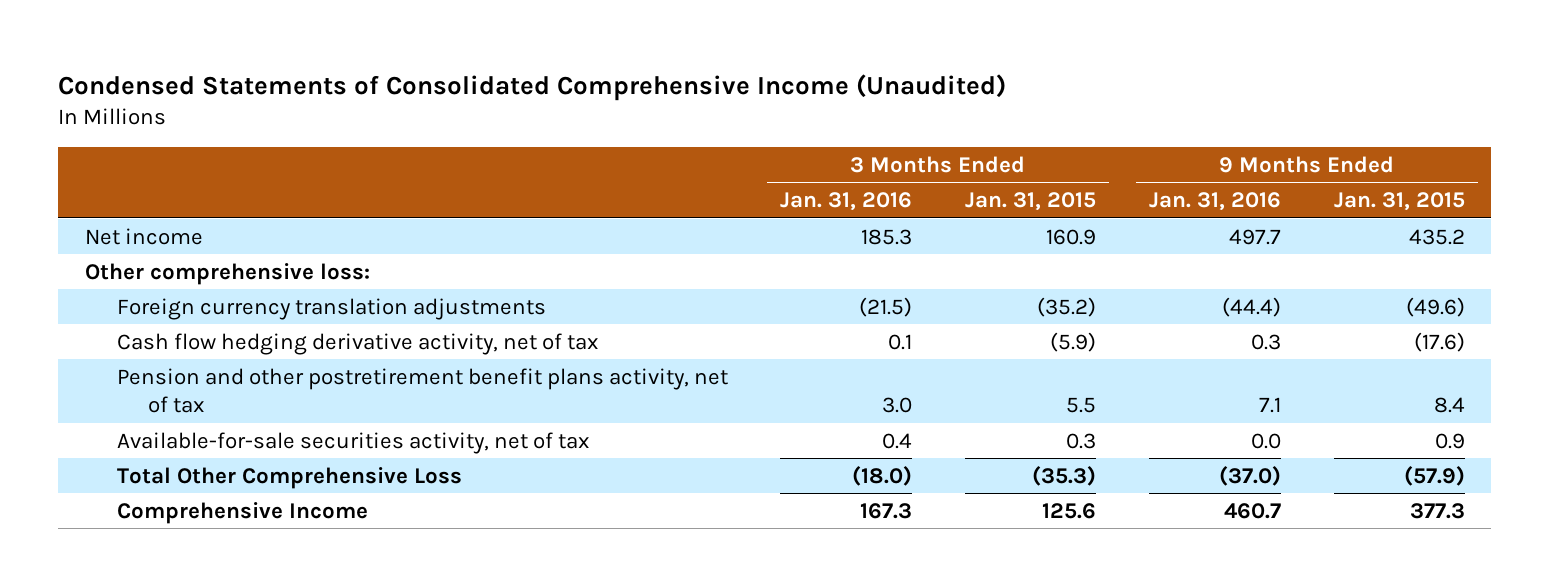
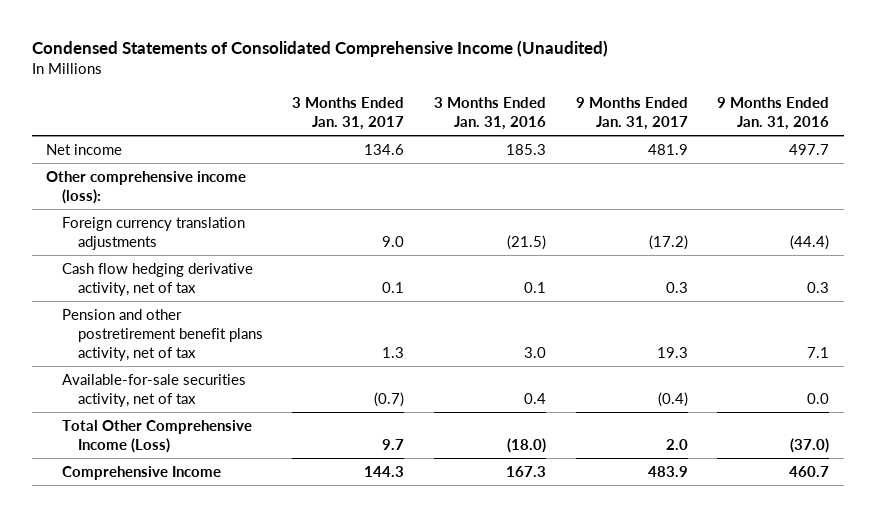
- | 3 Months Ended Jan. 31, 2016 | 3 Months Ended Jan. 31, 2015 | 9 Months Ended Jan. 31, 2016 | 9 Months Ended Jan. 31, 2015
+ | 3 Months Ended Jan. 31, 2017 | 3 Months Ended Jan. 31, 2016 | 9 Months Ended Jan. 31, 2017 | 9 Months Ended Jan. 31, 2016
- Other comprehensive loss:
+ Other comprehensive income (loss):
- Total Other Comprehensive Loss | (18.0) | (35.3) | (37.0) | (57.9)
+ Total Other Comprehensive Income (Loss) | 9.7 | (18.0) | 2.0 | (37.0)

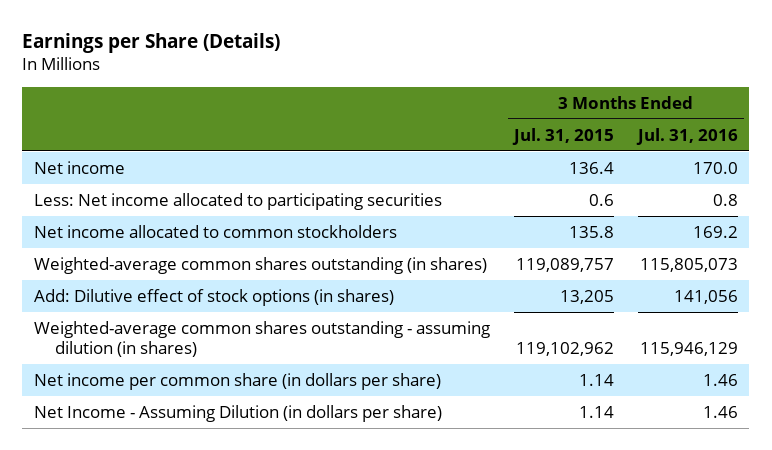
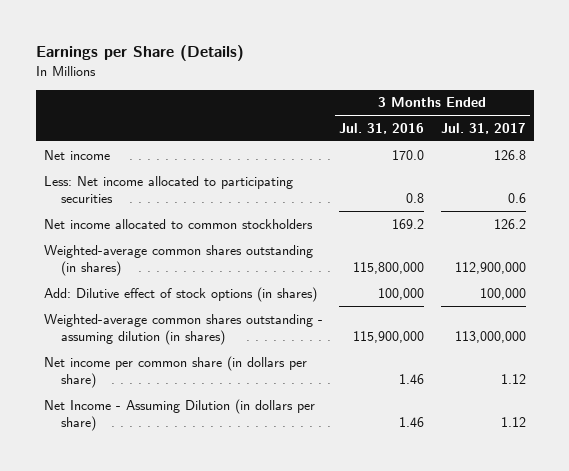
- | 3 Months Ended Jul. 31, 2015 | 3 Months Ended Jul. 31, 2016
+ | 3 Months Ended Jul. 31, 2016 | 3 Months Ended Jul. 31, 2017
- Weighted-average common shares outstanding (in shares) | 119,089,757 | 115,805,073
- Add: Dilutive effect of stock options (in shares) | 13,205 | 141,056
- Weighted-average common shares outstanding - assuming dilution (in shares) | 119,102,962 | 115,946,129
+ Weighted-average common shares outstanding (in shares) | 115,800,000 | 112,900,000
+ Add: Dilutive effect of stock options (in shares) | 100,000 | 100,000
+ Weighted-average common shares outstanding - assuming dilution (in shares) | 115,900,000 | 113,000,000

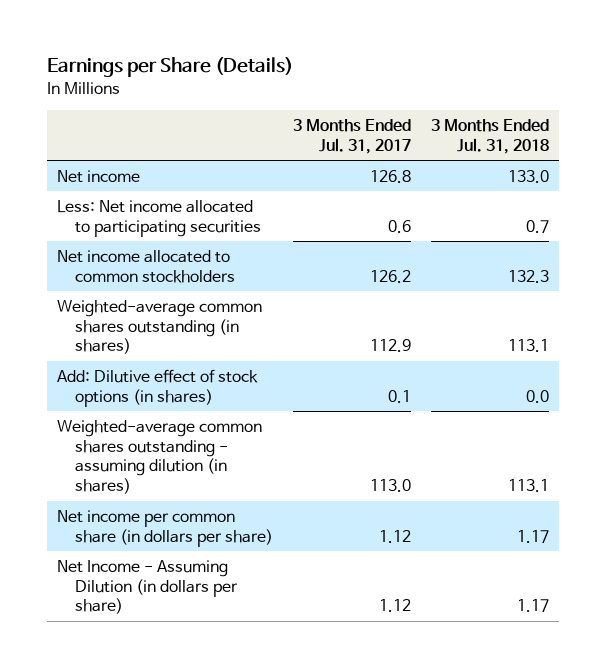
- | 3 Months Ended Jul. 31, 2016 | 3 Months Ended Jul. 31, 2017
+ | 3 Months Ended Jul. 31, 2017 | 3 Months Ended Jul. 31, 2018
- Weighted-average common shares outstanding (in shares) | 115,800,000 | 112,900,000
- Add: Dilutive effect of stock options (in shares) | 100,000 | 100,000
- Weighted-average common shares outstanding - assuming dilution (in shares) | 115,900,000 | 113,000,000
+ Weighted-average common shares outstanding (in shares) | 112.9 | 113.1
+ Add: Dilutive effect of stock options (in shares) | 0.1 | 0.0
+ Weighted-average common shares outstanding - assuming dilution (in shares) | 113.0 | 113.1

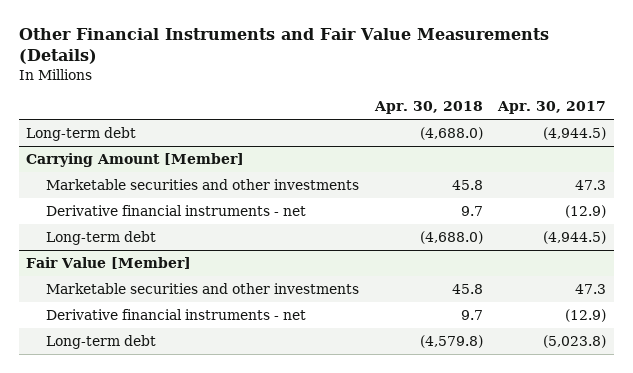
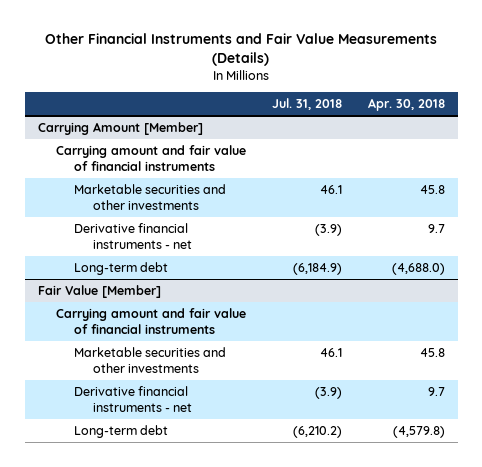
- | Apr. 30, 2018 | Apr. 30, 2017
+ | Jul. 31, 2018 | Apr. 30, 2018
- Long-term debt | (4,688.0) | (4,944.5)
@ Carrying Amount [Member]
+ Carrying amount and fair value of financial instruments
@ Fair Value [Member]
+ Carrying amount and fair value of financial instruments

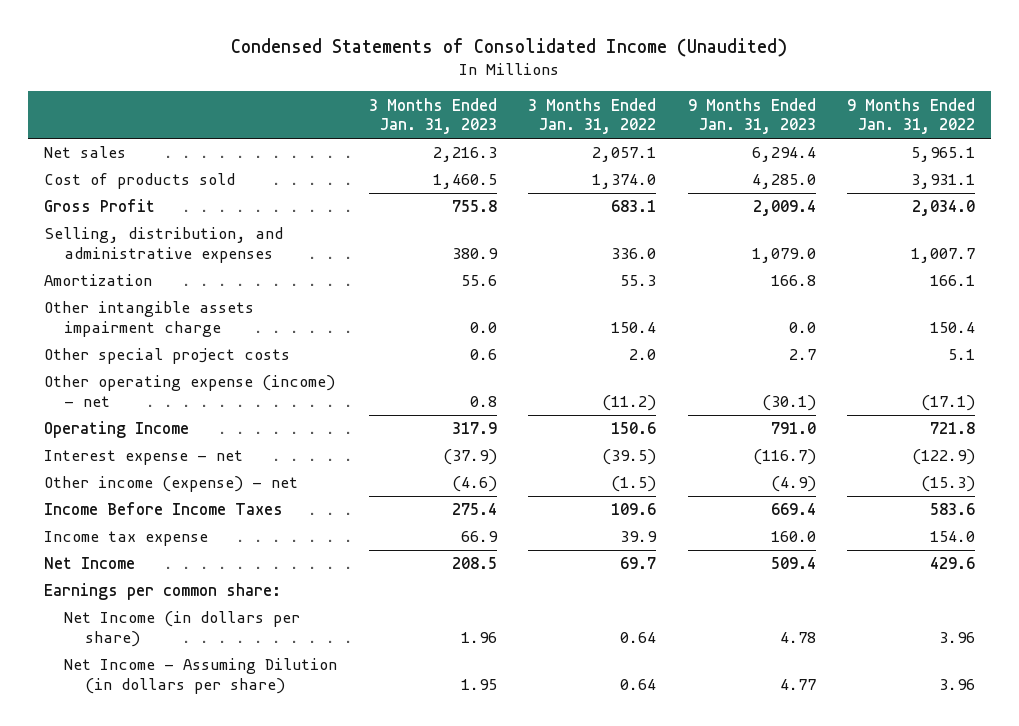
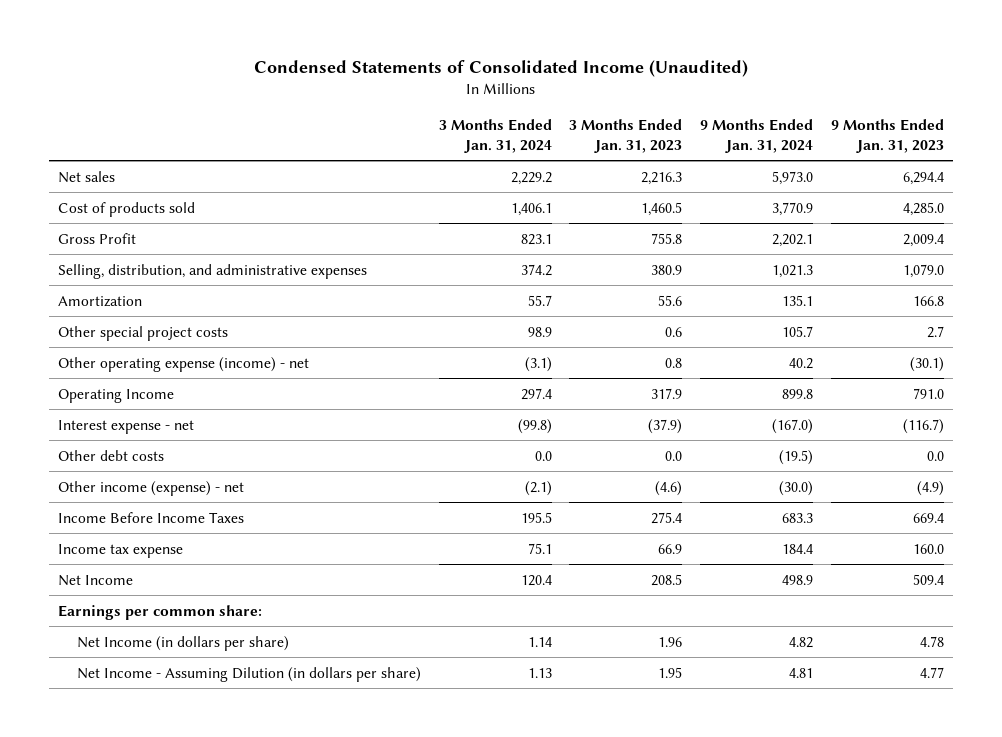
- | 3 Months Ended Jan. 31, 2023 | 3 Months Ended Jan. 31, 2022 | 9 Months Ended Jan. 31, 2023 | 9 Months Ended Jan. 31, 2022
+ | 3 Months Ended Jan. 31, 2024 | 3 Months Ended Jan. 31, 2023 | 9 Months Ended Jan. 31, 2024 | 9 Months Ended Jan. 31, 2023
- Other intangible assets impairment charge | 0.0 | 150.4 | 0.0 | 150.4
+ Other debt costs | 0.0 | 0.0 | (19.5) | 0.0

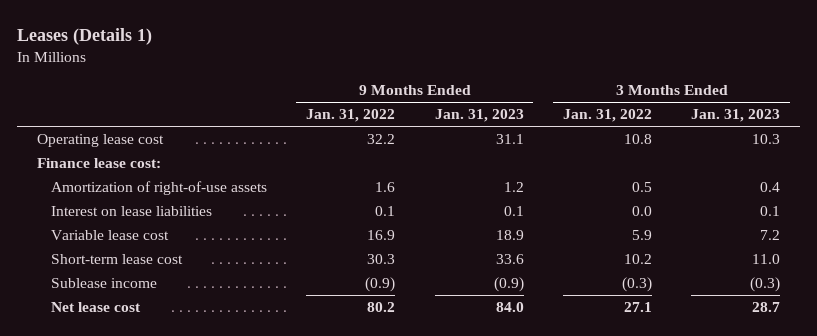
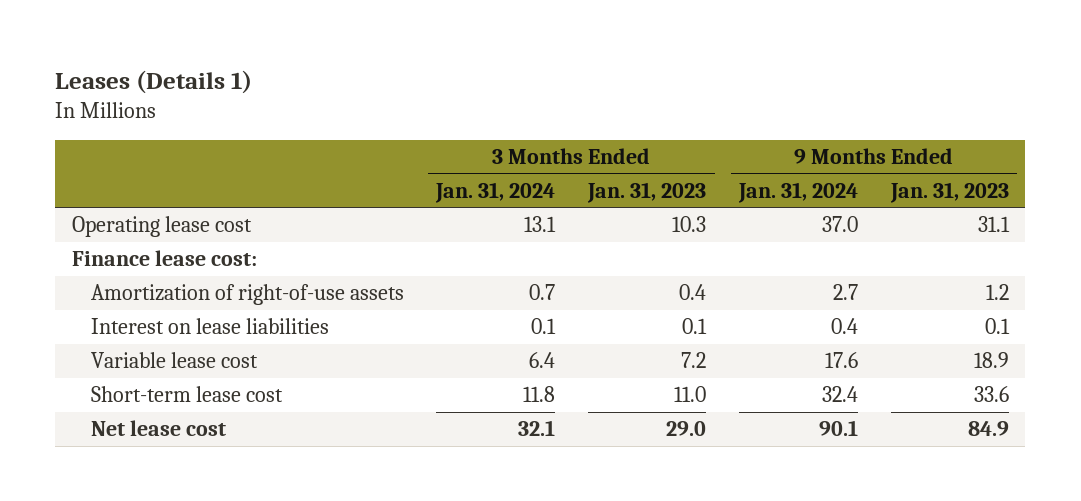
- | 9 Months Ended Jan. 31, 2022 | 9 Months Ended Jan. 31, 2023 | 3 Months Ended Jan. 31, 2022 | 3 Months Ended Jan. 31, 2023
+ | 3 Months Ended Jan. 31, 2024 | 3 Months Ended Jan. 31, 2023 | 9 Months Ended Jan. 31, 2024 | 9 Months Ended Jan. 31, 2023
- Sublease income | (0.9) | (0.9) | (0.3) | (0.3)
- Net lease cost | 80.2 | 84.0 | 27.1 | 28.7
+ Net lease cost | 32.1 | 29.0 | 90.1 | 84.9

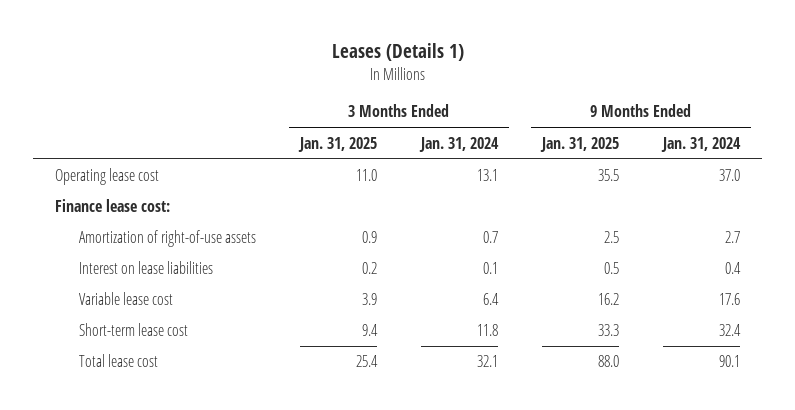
- | 3 Months Ended Jan. 31, 2024 | 3 Months Ended Jan. 31, 2023 | 9 Months Ended Jan. 31, 2024 | 9 Months Ended Jan. 31, 2023
+ | 3 Months Ended Jan. 31, 2025 | 3 Months Ended Jan. 31, 2024 | 9 Months Ended Jan. 31, 2025 | 9 Months Ended Jan. 31, 2024
- Net lease cost | 32.1 | 29.0 | 90.1 | 84.9
+ Total lease cost | 25.4 | 32.1 | 88.0 | 90.1

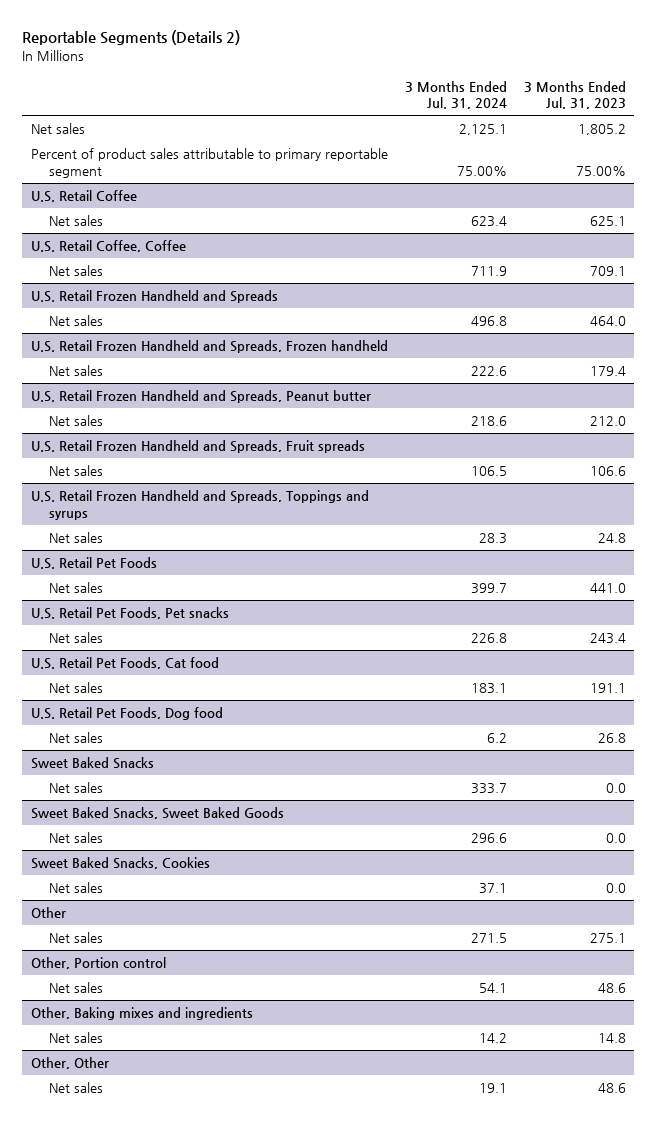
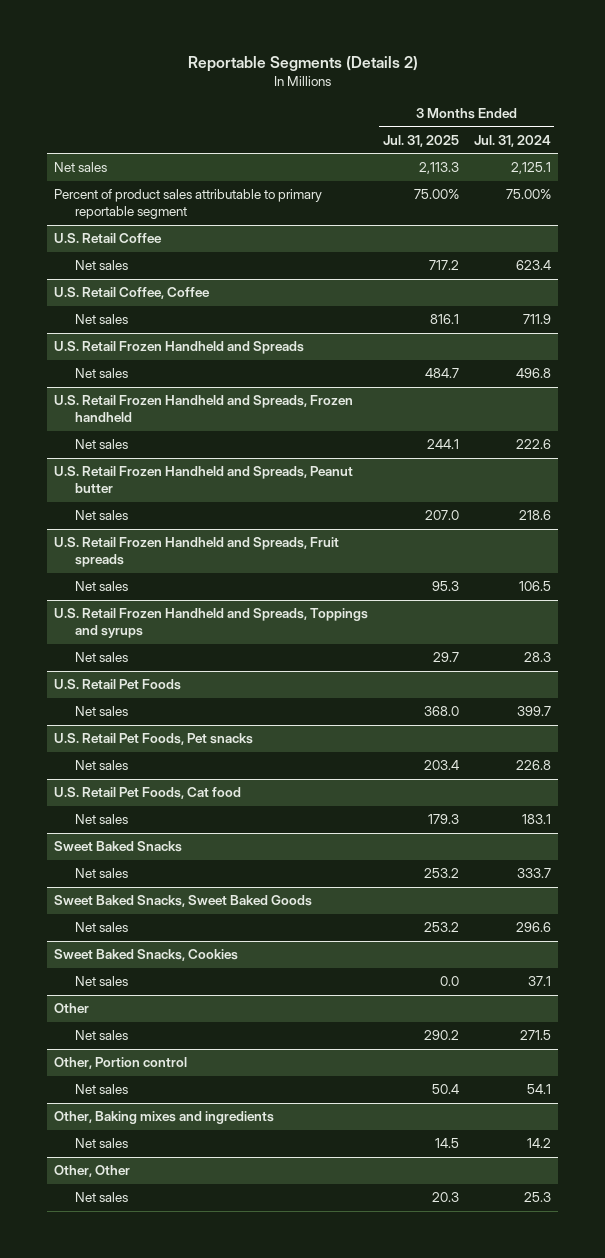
- | 3 Months Ended Jul. 31, 2024 | 3 Months Ended Jul. 31, 2023
+ | 3 Months Ended Jul. 31, 2025 | 3 Months Ended Jul. 31, 2024
- U.S. Retail Pet Foods, Dog food
- Net sales | 6.2 | 26.8
@ Other, Other
- Net sales | 19.1 | 48.6
+ Net sales | 20.3 | 25.3

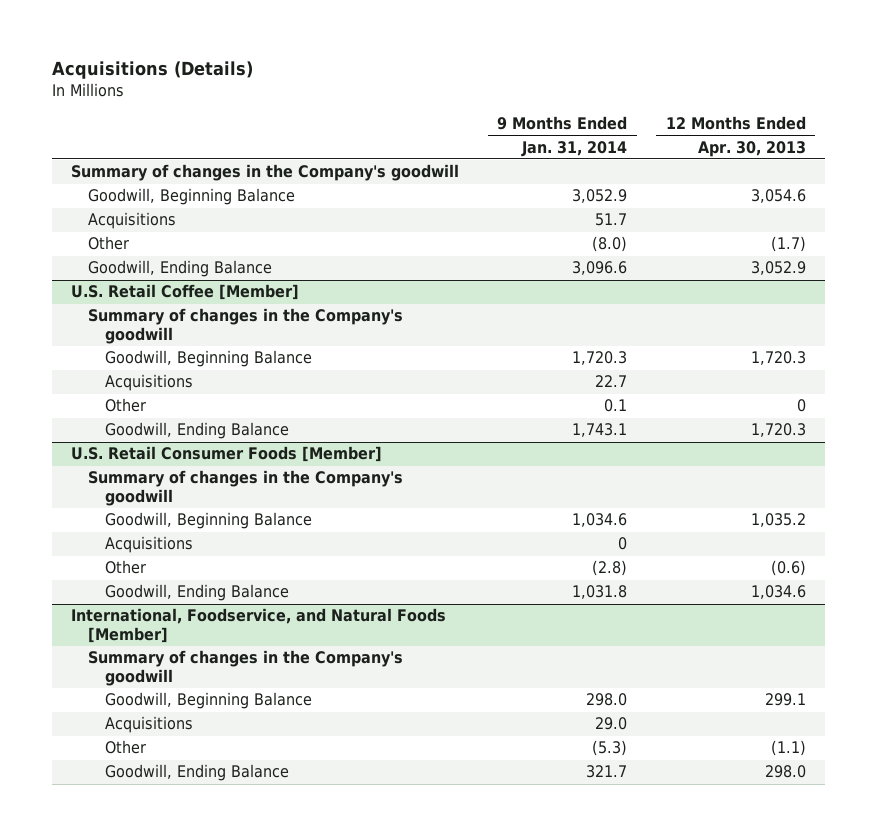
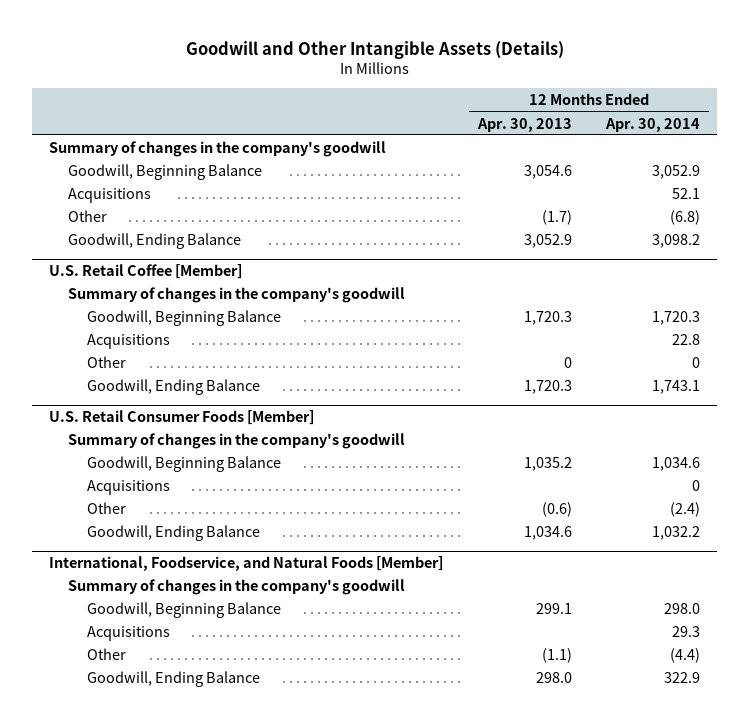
- Acquisitions (Details)
+ Goodwill and Other Intangible Assets (Details)
- | 9 Months Ended Jan. 31, 2014 | 12 Months Ended Apr. 30, 2013
+ | 12 Months Ended Apr. 30, 2013 | 12 Months Ended Apr. 30, 2014
- Summary of changes in the Company's goodwill
+ Summary of changes in the company's goodwill
@ U.S. Retail Coffee [Member]
- Summary of changes in the Company's goodwill
+ Summary of changes in the company's goodwill
@ U.S. Retail Consumer Foods [Member]
- Summary of changes in the Company's goodwill
+ Summary of changes in the company's goodwill
@ International, Foodservice, and Natural Foods [Member]
- Summary of changes in the Company's goodwill
+ Summary of changes in the company's goodwill

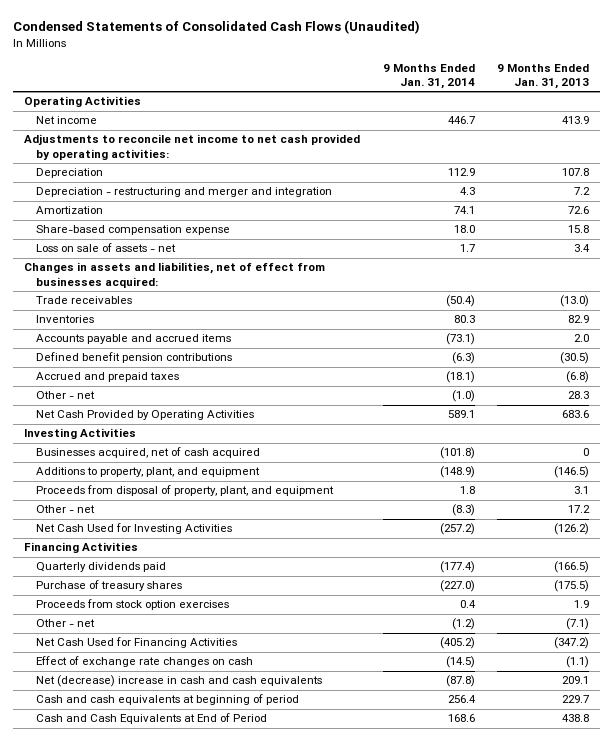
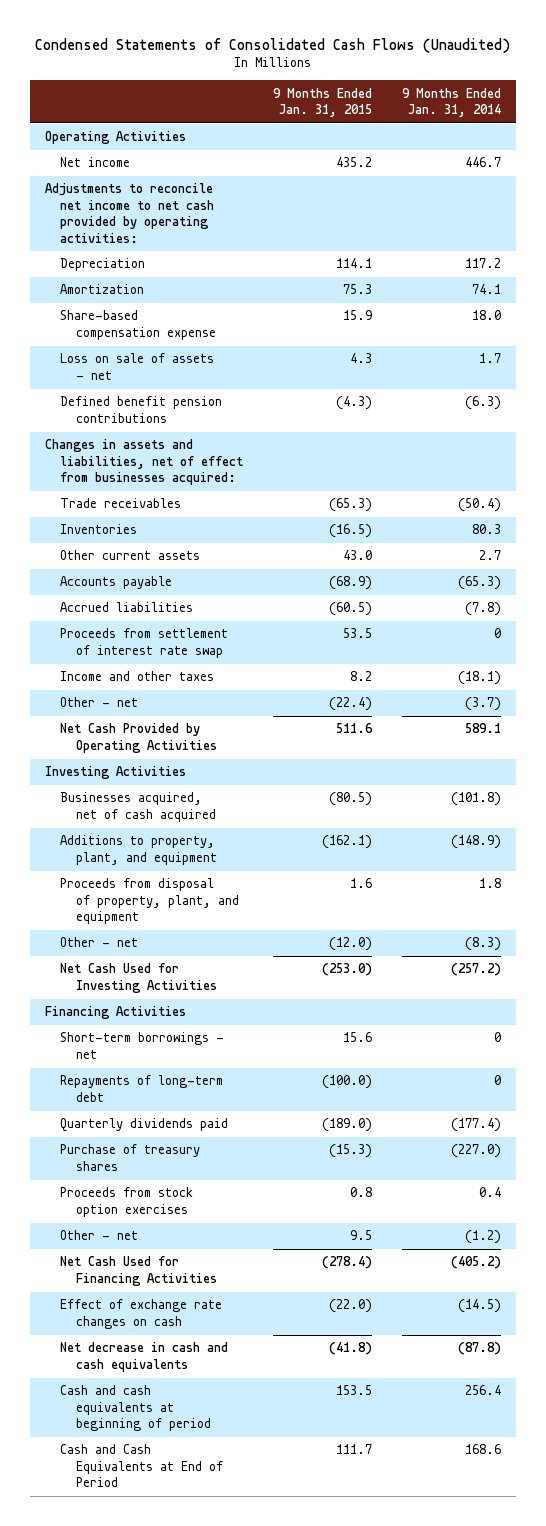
- | 9 Months Ended Jan. 31, 2014 | 9 Months Ended Jan. 31, 2013
+ | 9 Months Ended Jan. 31, 2015 | 9 Months Ended Jan. 31, 2014
- Depreciation | 112.9 | 107.8
- Depreciation - restructuring and merger and integration | 4.3 | 7.2
+ Depreciation | 114.1 | 117.2
moved up: Defined benefit pension contributions | (4.3) | (6.3)
- Accounts payable and accrued items | (73.1) | 2.0
- Accrued and prepaid taxes | (18.1) | (6.8)
- Other - net | (1.0) | 28.3
+ Other current assets | 43.0 | 2.7
+ Accounts payable | (68.9) | (65.3)
+ Accrued liabilities | (60.5) | (7.8)
+ Proceeds from settlement of interest rate swap | 53.5 | 0
+ Income and other taxes | 8.2 | (18.1)
+ Other - net | (22.4) | (3.7)
+ Short-term borrowings - net | 15.6 | 0
+ Repayments of long-term debt | (100.0) | 0
- Net (decrease) increase in cash and cash equivalents | (87.8) | 209.1
+ Net decrease in cash and cash equivalents | (41.8) | (87.8)

